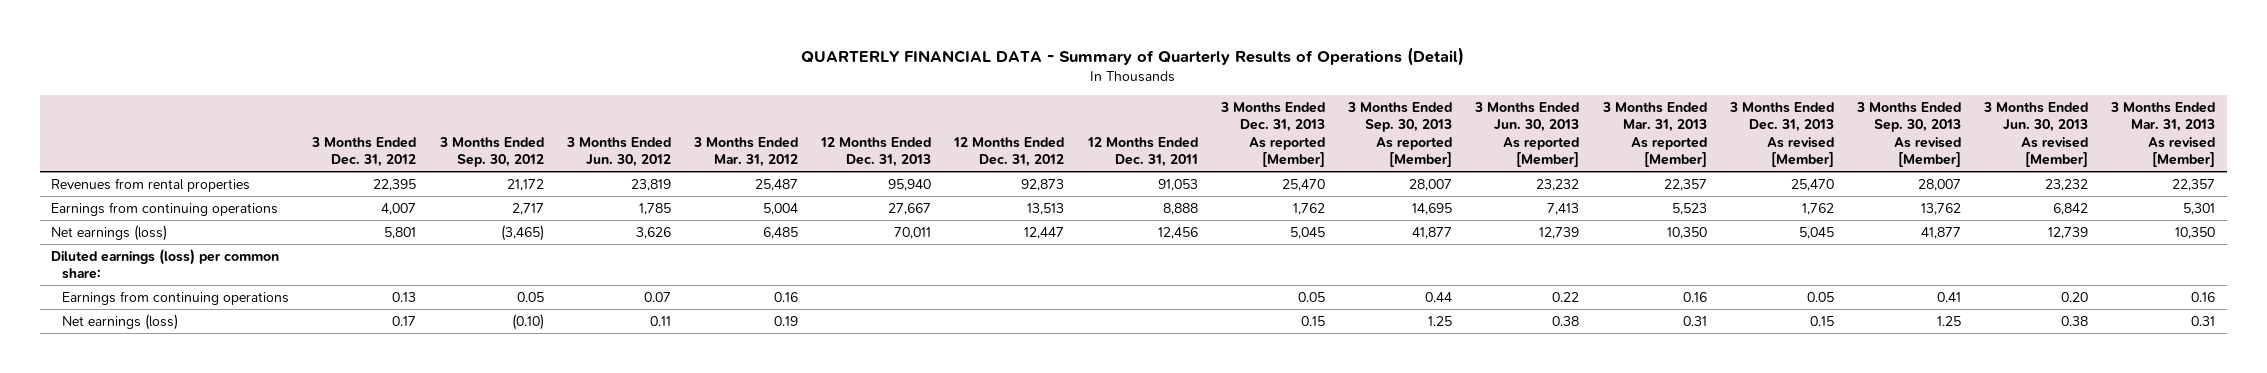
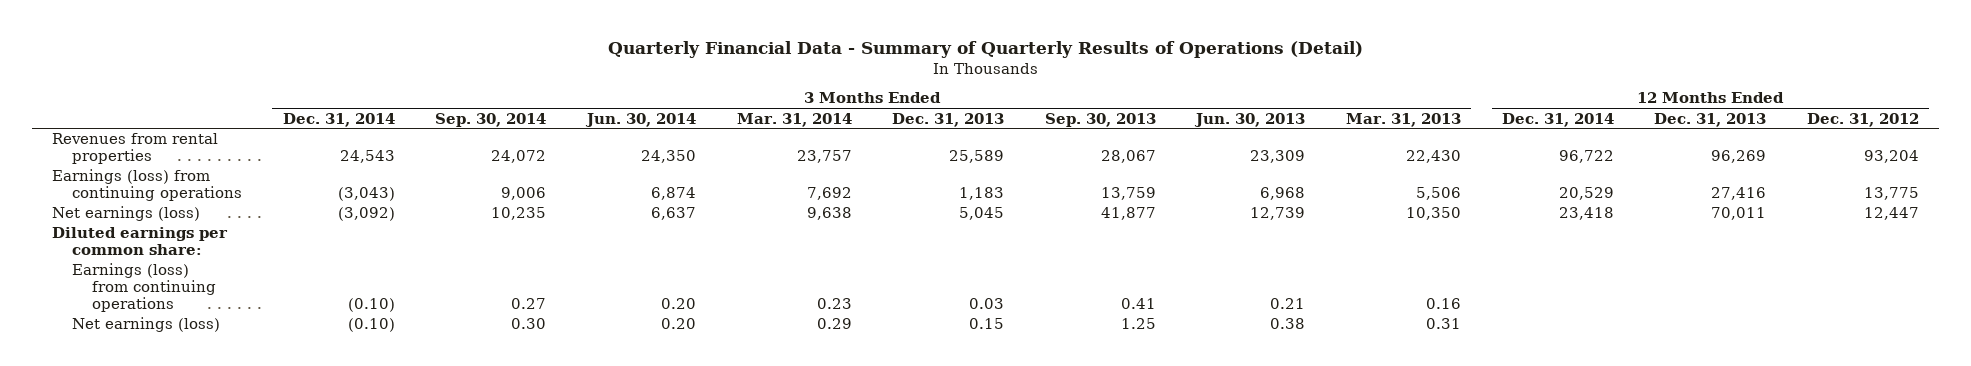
- QUARTERLY FINANCIAL DATA - Summary of Quarterly Results of Operations (Detail)
+ Quarterly Financial Data - Summary of Quarterly Results of Operations (Detail)
- | 3 Months Ended Dec. 31, 2012 | 3 Months Ended Sep. 30, 2012 | 3 Months Ended Jun. 30, 2012 | 3 Months Ended Mar. 31, 2012 | 12 Months Ended Dec. 31, 2013 | 12 Months Ended Dec. 31, 2012 | 12 Months Ended Dec. 31, 2011 | 3 Months Ended Dec. 31, 2013 As reported [Member] | 3 Months Ended Sep. 30, 2013 As reported [Member] | 3 Months Ended Jun. 30, 2013 As reported [Member] | 3 Months Ended Mar. 31, 2013 As reported [Member] | 3 Months Ended Dec. 31, 2013 As revised [Member] | 3 Months Ended Sep. 30, 2013 As revised [Member] | 3 Months Ended Jun. 30, 2013 As revised [Member] | 3 Months Ended Mar. 31, 2013 As revised [Member]
+ | 3 Months Ended Dec. 31, 2014 | 3 Months Ended Sep. 30, 2014 | 3 Months Ended Jun. 30, 2014 | 3 Months Ended Mar. 31, 2014 | 3 Months Ended Dec. 31, 2013 | 3 Months Ended Sep. 30, 2013 | 3 Months Ended Jun. 30, 2013 | 3 Months Ended Mar. 31, 2013 | 12 Months Ended Dec. 31, 2014 | 12 Months Ended Dec. 31, 2013 | 12 Months Ended Dec. 31, 2012
- Revenues from rental properties | 22,395 | 21,172 | 23,819 | 25,487 | 95,940 | 92,873 | 91,053 | 25,470 | 28,007 | 23,232 | 22,357 | 25,470 | 28,007 | 23,232 | 22,357
- Earnings from continuing operations | 4,007 | 2,717 | 1,785 | 5,004 | 27,667 | 13,513 | 8,888 | 1,762 | 14,695 | 7,413 | 5,523 | 1,762 | 13,762 | 6,842 | 5,301
+ Revenues from rental properties | 24,543 | 24,072 | 24,350 | 23,757 | 25,589 | 28,067 | 23,309 | 22,430 | 96,722 | 96,269 | 93,204
+ Earnings (loss) from continuing operations | (3,043) | 9,006 | 6,874 | 7,692 | 1,183 | 13,759 | 6,968 | 5,506 | 20,529 | 27,416 | 13,775
- Diluted earnings (loss) per common share:
- Earnings from continuing operations | 0.13 | 0.05 | 0.07 | 0.16 | | | | 0.05 | 0.44 | 0.22 | 0.16 | 0.05 | 0.41 | 0.20 | 0.16
+ Diluted earnings per common share:
+ Earnings (loss) from continuing operations | (0.10) | 0.27 | 0.20 | 0.23 | 0.03 | 0.41 | 0.21 | 0.16 | | |

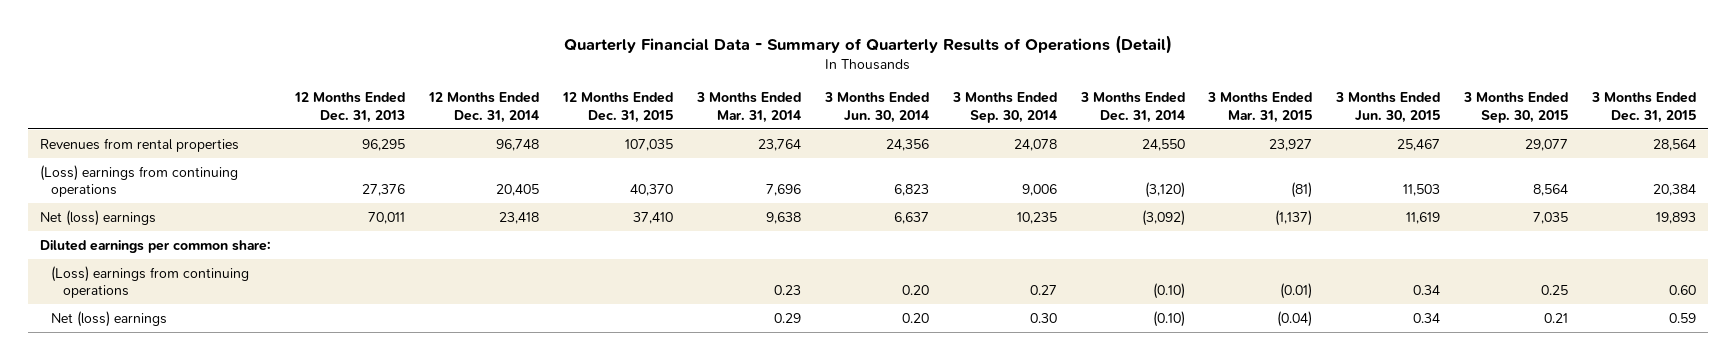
- | 3 Months Ended Dec. 31, 2014 | 3 Months Ended Sep. 30, 2014 | 3 Months Ended Jun. 30, 2014 | 3 Months Ended Mar. 31, 2014 | 3 Months Ended Dec. 31, 2013 | 3 Months Ended Sep. 30, 2013 | 3 Months Ended Jun. 30, 2013 | 3 Months Ended Mar. 31, 2013 | 12 Months Ended Dec. 31, 2014 | 12 Months Ended Dec. 31, 2013 | 12 Months Ended Dec. 31, 2012
+ | 12 Months Ended Dec. 31, 2013 | 12 Months Ended Dec. 31, 2014 | 12 Months Ended Dec. 31, 2015 | 3 Months Ended Mar. 31, 2014 | 3 Months Ended Jun. 30, 2014 | 3 Months Ended Sep. 30, 2014 | 3 Months Ended Dec. 31, 2014 | 3 Months Ended Mar. 31, 2015 | 3 Months Ended Jun. 30, 2015 | 3 Months Ended Sep. 30, 2015 | 3 Months Ended Dec. 31, 2015
- Revenues from rental properties | 24,543 | 24,072 | 24,350 | 23,757 | 25,589 | 28,067 | 23,309 | 22,430 | 96,722 | 96,269 | 93,204
- Earnings (loss) from continuing operations | (3,043) | 9,006 | 6,874 | 7,692 | 1,183 | 13,759 | 6,968 | 5,506 | 20,529 | 27,416 | 13,775
- Net earnings (loss) | (3,092) | 10,235 | 6,637 | 9,638 | 5,045 | 41,877 | 12,739 | 10,350 | 23,418 | 70,011 | 12,447
+ Revenues from rental properties | 96,295 | 96,748 | 107,035 | 23,764 | 24,356 | 24,078 | 24,550 | 23,927 | 25,467 | 29,077 | 28,564
+ (Loss) earnings from continuing operations | 27,376 | 20,405 | 40,370 | 7,696 | 6,823 | 9,006 | (3,120) | (81) | 11,503 | 8,564 | 20,384
+ Net (loss) earnings | 70,011 | 23,418 | 37,410 | 9,638 | 6,637 | 10,235 | (3,092) | (1,137) | 11,619 | 7,035 | 19,893
- Earnings (loss) from continuing operations | (0.10) | 0.27 | 0.20 | 0.23 | 0.03 | 0.41 | 0.21 | 0.16 | | |
- Net earnings (loss) | (0.10) | 0.30 | 0.20 | 0.29 | 0.15 | 1.25 | 0.38 | 0.31 | | |
+ (Loss) earnings from continuing operations | | | | 0.23 | 0.20 | 0.27 | (0.10) | (0.01) | 0.34 | 0.25 | 0.60
+ Net (loss) earnings | | | | 0.29 | 0.20 | 0.30 | (0.10) | (0.04) | 0.34 | 0.21 | 0.59

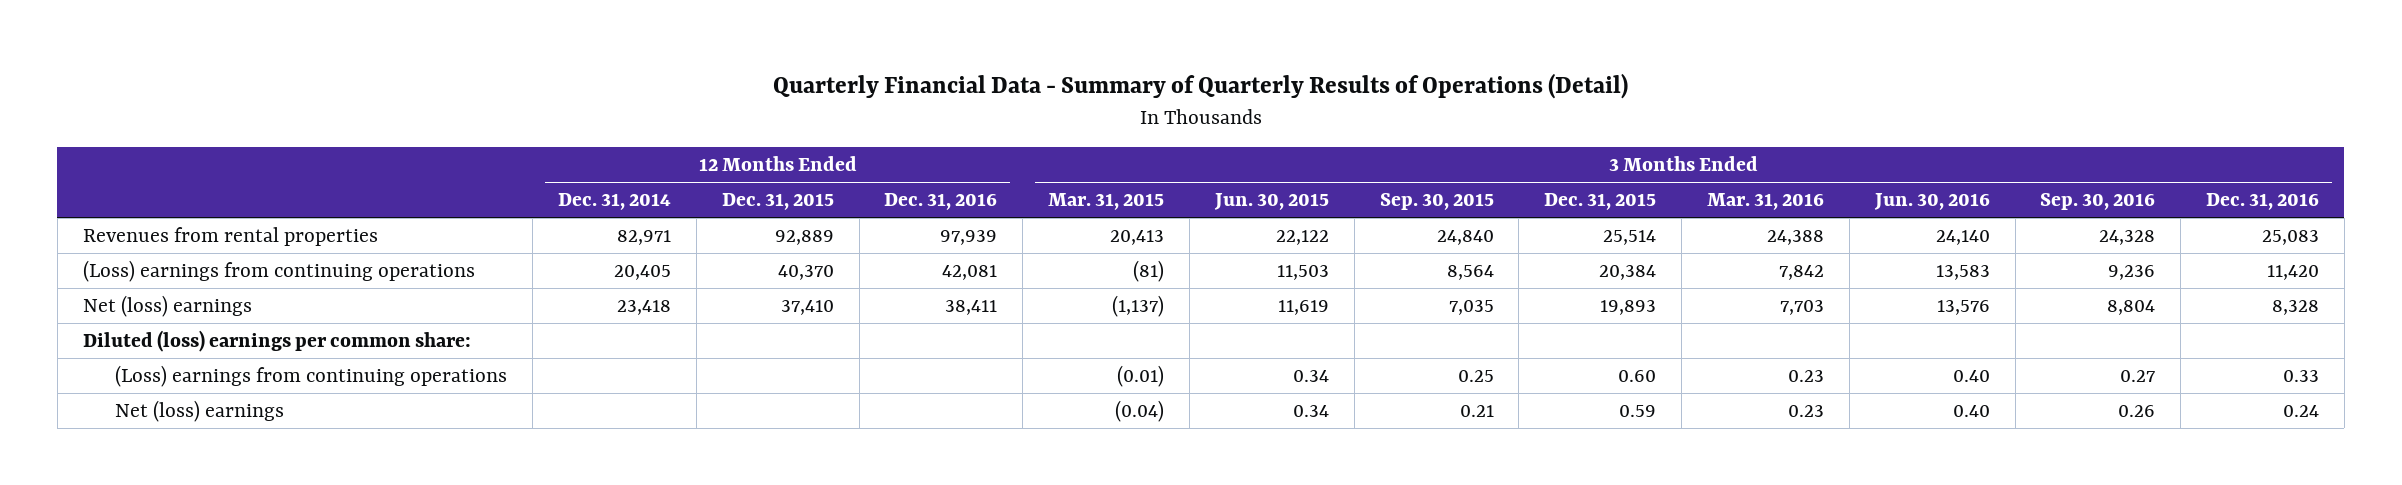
- | 12 Months Ended Dec. 31, 2013 | 12 Months Ended Dec. 31, 2014 | 12 Months Ended Dec. 31, 2015 | 3 Months Ended Mar. 31, 2014 | 3 Months Ended Jun. 30, 2014 | 3 Months Ended Sep. 30, 2014 | 3 Months Ended Dec. 31, 2014 | 3 Months Ended Mar. 31, 2015 | 3 Months Ended Jun. 30, 2015 | 3 Months Ended Sep. 30, 2015 | 3 Months Ended Dec. 31, 2015
+ | 12 Months Ended Dec. 31, 2014 | 12 Months Ended Dec. 31, 2015 | 12 Months Ended Dec. 31, 2016 | 3 Months Ended Mar. 31, 2015 | 3 Months Ended Jun. 30, 2015 | 3 Months Ended Sep. 30, 2015 | 3 Months Ended Dec. 31, 2015 | 3 Months Ended Mar. 31, 2016 | 3 Months Ended Jun. 30, 2016 | 3 Months Ended Sep. 30, 2016 | 3 Months Ended Dec. 31, 2016
- Revenues from rental properties | 96,295 | 96,748 | 107,035 | 23,764 | 24,356 | 24,078 | 24,550 | 23,927 | 25,467 | 29,077 | 28,564
+ Revenues from rental properties | 82,971 | 92,889 | 97,939 | 20,413 | 22,122 | 24,840 | 25,514 | 24,388 | 24,140 | 24,328 | 25,083
- Diluted earnings per common share:
+ Diluted (loss) earnings per common share:

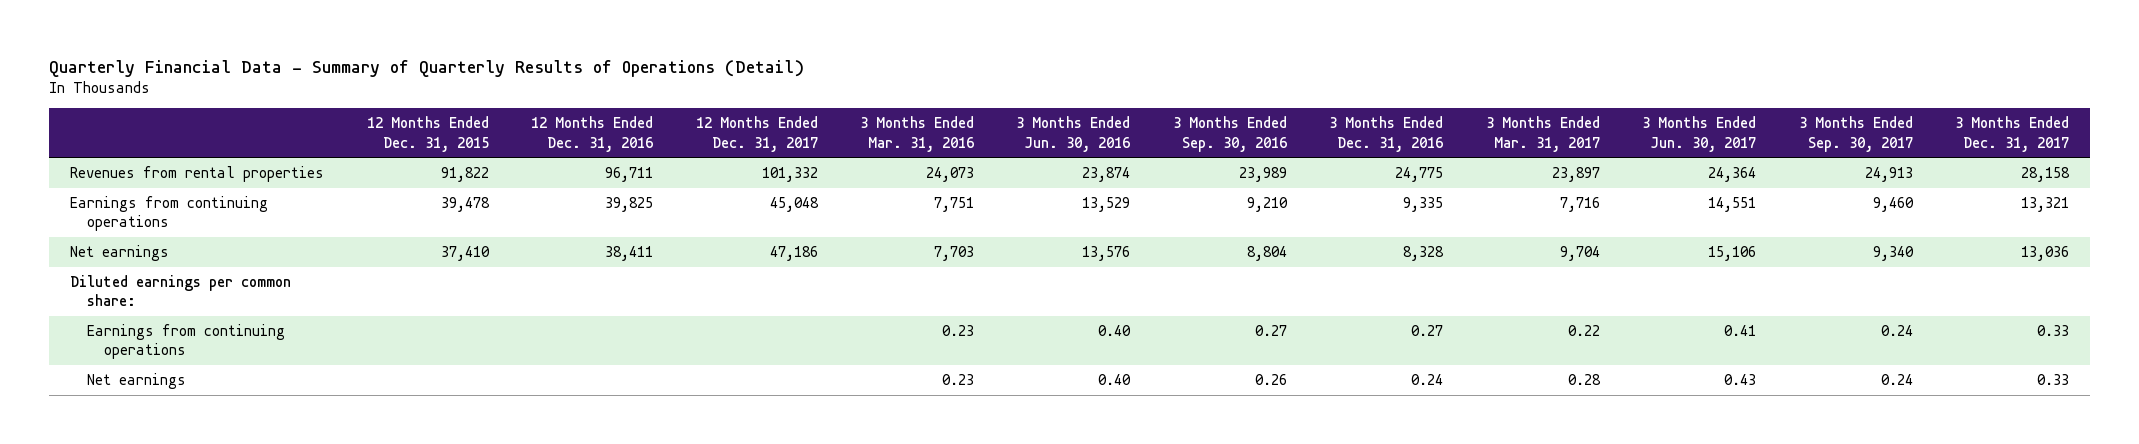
- | 12 Months Ended Dec. 31, 2014 | 12 Months Ended Dec. 31, 2015 | 12 Months Ended Dec. 31, 2016 | 3 Months Ended Mar. 31, 2015 | 3 Months Ended Jun. 30, 2015 | 3 Months Ended Sep. 30, 2015 | 3 Months Ended Dec. 31, 2015 | 3 Months Ended Mar. 31, 2016 | 3 Months Ended Jun. 30, 2016 | 3 Months Ended Sep. 30, 2016 | 3 Months Ended Dec. 31, 2016
+ | 12 Months Ended Dec. 31, 2015 | 12 Months Ended Dec. 31, 2016 | 12 Months Ended Dec. 31, 2017 | 3 Months Ended Mar. 31, 2016 | 3 Months Ended Jun. 30, 2016 | 3 Months Ended Sep. 30, 2016 | 3 Months Ended Dec. 31, 2016 | 3 Months Ended Mar. 31, 2017 | 3 Months Ended Jun. 30, 2017 | 3 Months Ended Sep. 30, 2017 | 3 Months Ended Dec. 31, 2017
- Revenues from rental properties | 82,971 | 92,889 | 97,939 | 20,413 | 22,122 | 24,840 | 25,514 | 24,388 | 24,140 | 24,328 | 25,083
- (Loss) earnings from continuing operations | 20,405 | 40,370 | 42,081 | (81) | 11,503 | 8,564 | 20,384 | 7,842 | 13,583 | 9,236 | 11,420
- Net (loss) earnings | 23,418 | 37,410 | 38,411 | (1,137) | 11,619 | 7,035 | 19,893 | 7,703 | 13,576 | 8,804 | 8,328
- Diluted (loss) earnings per common share:
- (Loss) earnings from continuing operations | | | | (0.01) | 0.34 | 0.25 | 0.60 | 0.23 | 0.40 | 0.27 | 0.33
- Net (loss) earnings | | | | (0.04) | 0.34 | 0.21 | 0.59 | 0.23 | 0.40 | 0.26 | 0.24
+ Revenues from rental properties | 91,822 | 96,711 | 101,332 | 24,073 | 23,874 | 23,989 | 24,775 | 23,897 | 24,364 | 24,913 | 28,158
+ Earnings from continuing operations | 39,478 | 39,825 | 45,048 | 7,751 | 13,529 | 9,210 | 9,335 | 7,716 | 14,551 | 9,460 | 13,321
+ Net earnings | 37,410 | 38,411 | 47,186 | 7,703 | 13,576 | 8,804 | 8,328 | 9,704 | 15,106 | 9,340 | 13,036
+ Diluted earnings per common share:
+ Earnings from continuing operations | | | | 0.23 | 0.40 | 0.27 | 0.27 | 0.22 | 0.41 | 0.24 | 0.33
+ Net earnings | | | | 0.23 | 0.40 | 0.26 | 0.24 | 0.28 | 0.43 | 0.24 | 0.33

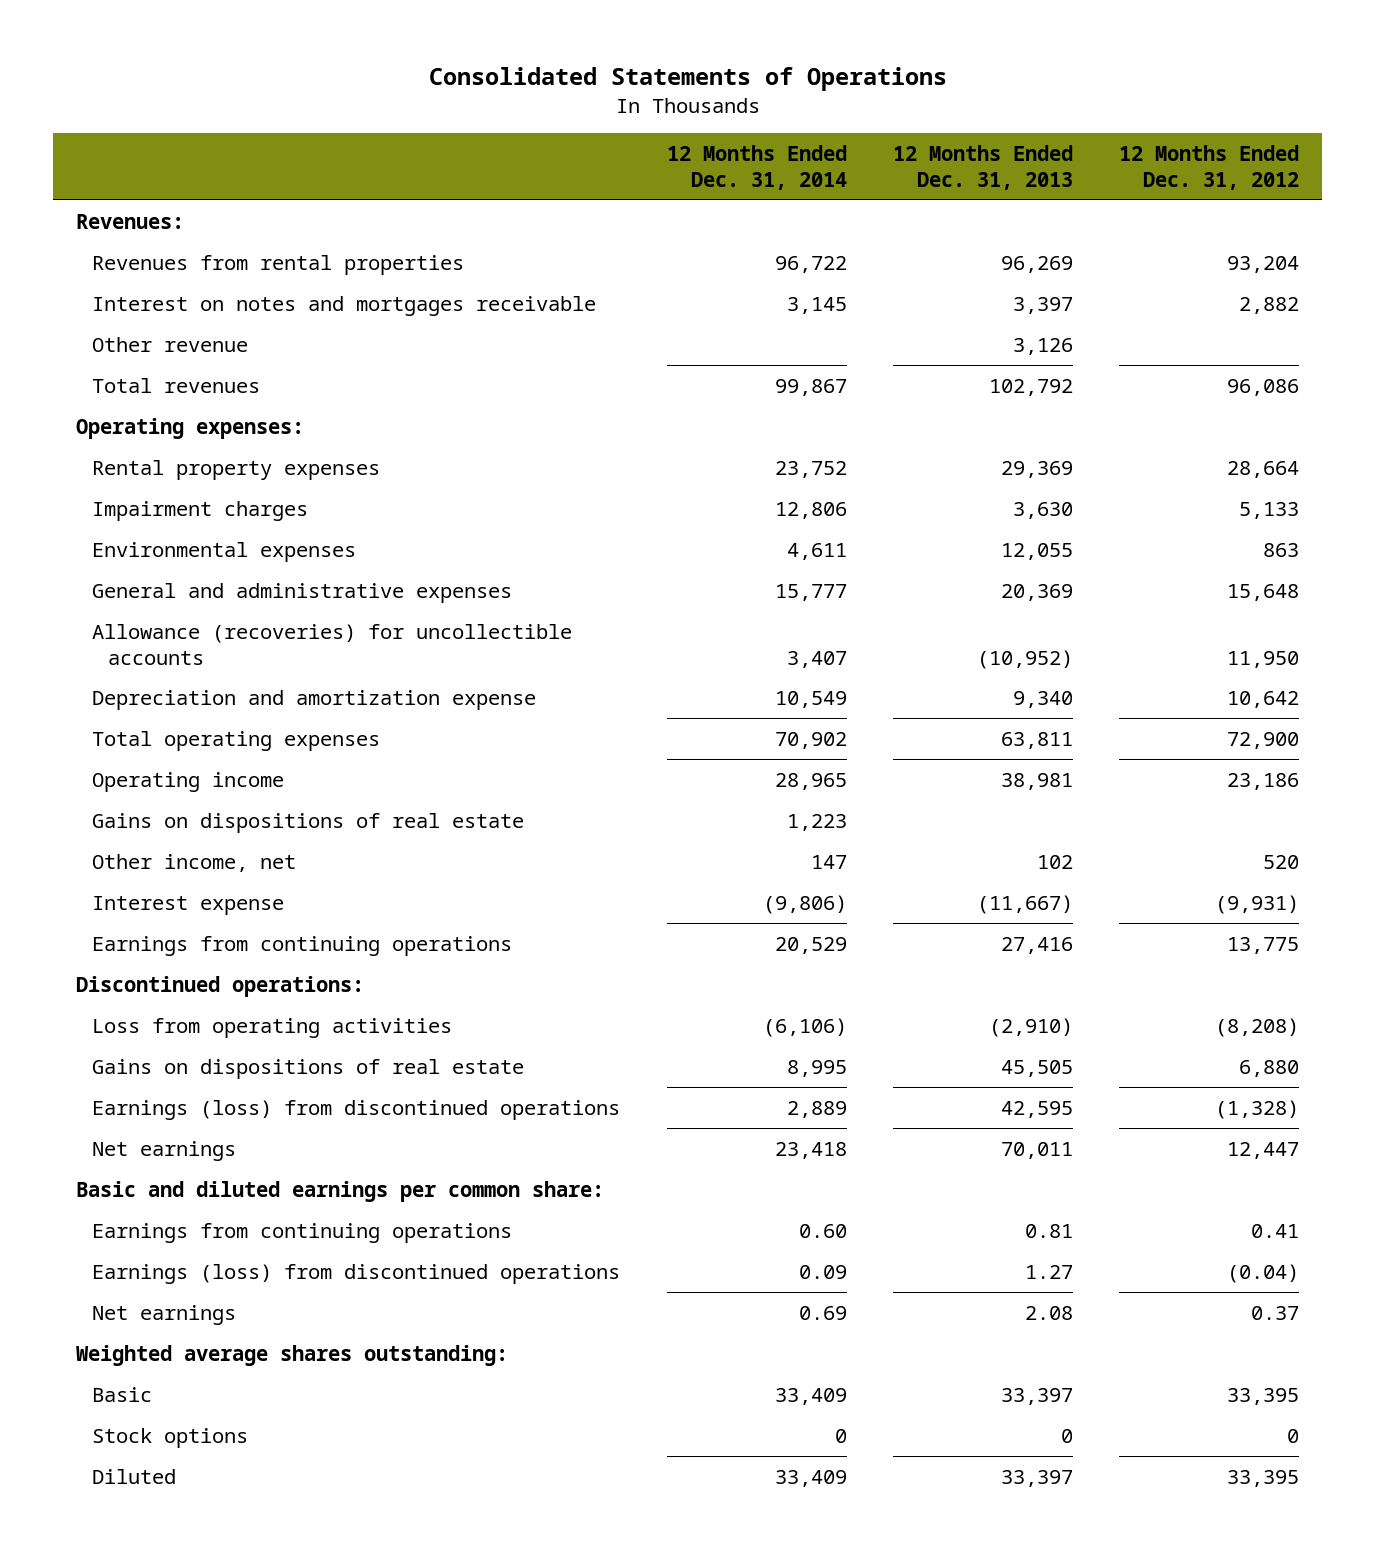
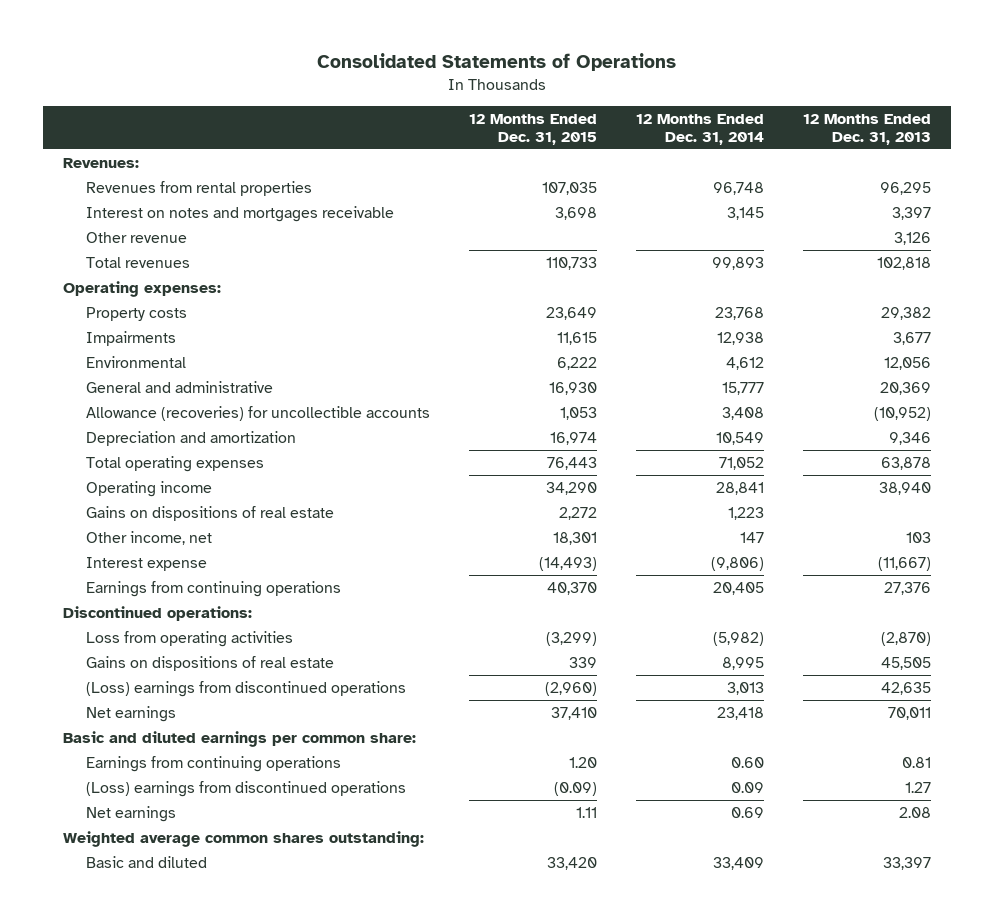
- | 12 Months Ended Dec. 31, 2014 | 12 Months Ended Dec. 31, 2013 | 12 Months Ended Dec. 31, 2012
+ | 12 Months Ended Dec. 31, 2015 | 12 Months Ended Dec. 31, 2014 | 12 Months Ended Dec. 31, 2013
- Revenues from rental properties | 96,722 | 96,269 | 93,204
+ Revenues from rental properties | 107,035 | 96,748 | 96,295
- Total revenues | 99,867 | 102,792 | 96,086
+ Total revenues | 110,733 | 99,893 | 102,818
- Rental property expenses | 23,752 | 29,369 | 28,664
- Impairment charges | 12,806 | 3,630 | 5,133
- Environmental expenses | 4,611 | 12,055 | 863
- General and administrative expenses | 15,777 | 20,369 | 15,648
- Allowance (recoveries) for uncollectible accounts | 3,407 | (10,952) | 11,950
- Depreciation and amortization expense | 10,549 | 9,340 | 10,642
- Total operating expenses | 70,902 | 63,811 | 72,900
- Operating income | 28,965 | 38,981 | 23,186
+ Property costs | 23,649 | 23,768 | 29,382
+ Impairments | 11,615 | 12,938 | 3,677
+ Environmental | 6,222 | 4,612 | 12,056
+ General and administrative | 16,930 | 15,777 | 20,369
+ Allowance (recoveries) for uncollectible accounts | 1,053 | 3,408 | (10,952)
+ Depreciation and amortization | 16,974 | 10,549 | 9,346
+ Total operating expenses | 76,443 | 71,052 | 63,878
+ Operating income | 34,290 | 28,841 | 38,940
- Other income, net | 147 | 102 | 520
+ Other income, net | 18,301 | 147 | 103
- Earnings from continuing operations | 20,529 | 27,416 | 13,775
+ Earnings from continuing operations | 40,370 | 20,405 | 27,376
- Loss from operating activities | (6,106) | (2,910) | (8,208)
+ Loss from operating activities | (3,299) | (5,982) | (2,870)
- Earnings (loss) from discontinued operations | 2,889 | 42,595 | (1,328)
+ (Loss) earnings from discontinued operations | (2,960) | 3,013 | 42,635
- Earnings (loss) from discontinued operations | 0.09 | 1.27 | (0.04)
+ (Loss) earnings from discontinued operations | (0.09) | 0.09 | 1.27
- Weighted average shares outstanding:
- Basic | 33,409 | 33,397 | 33,395
- Stock options | 0 | 0 | 0
- Diluted | 33,409 | 33,397 | 33,395
+ Weighted average common shares outstanding:
+ Basic and diluted | 33,420 | 33,409 | 33,397

